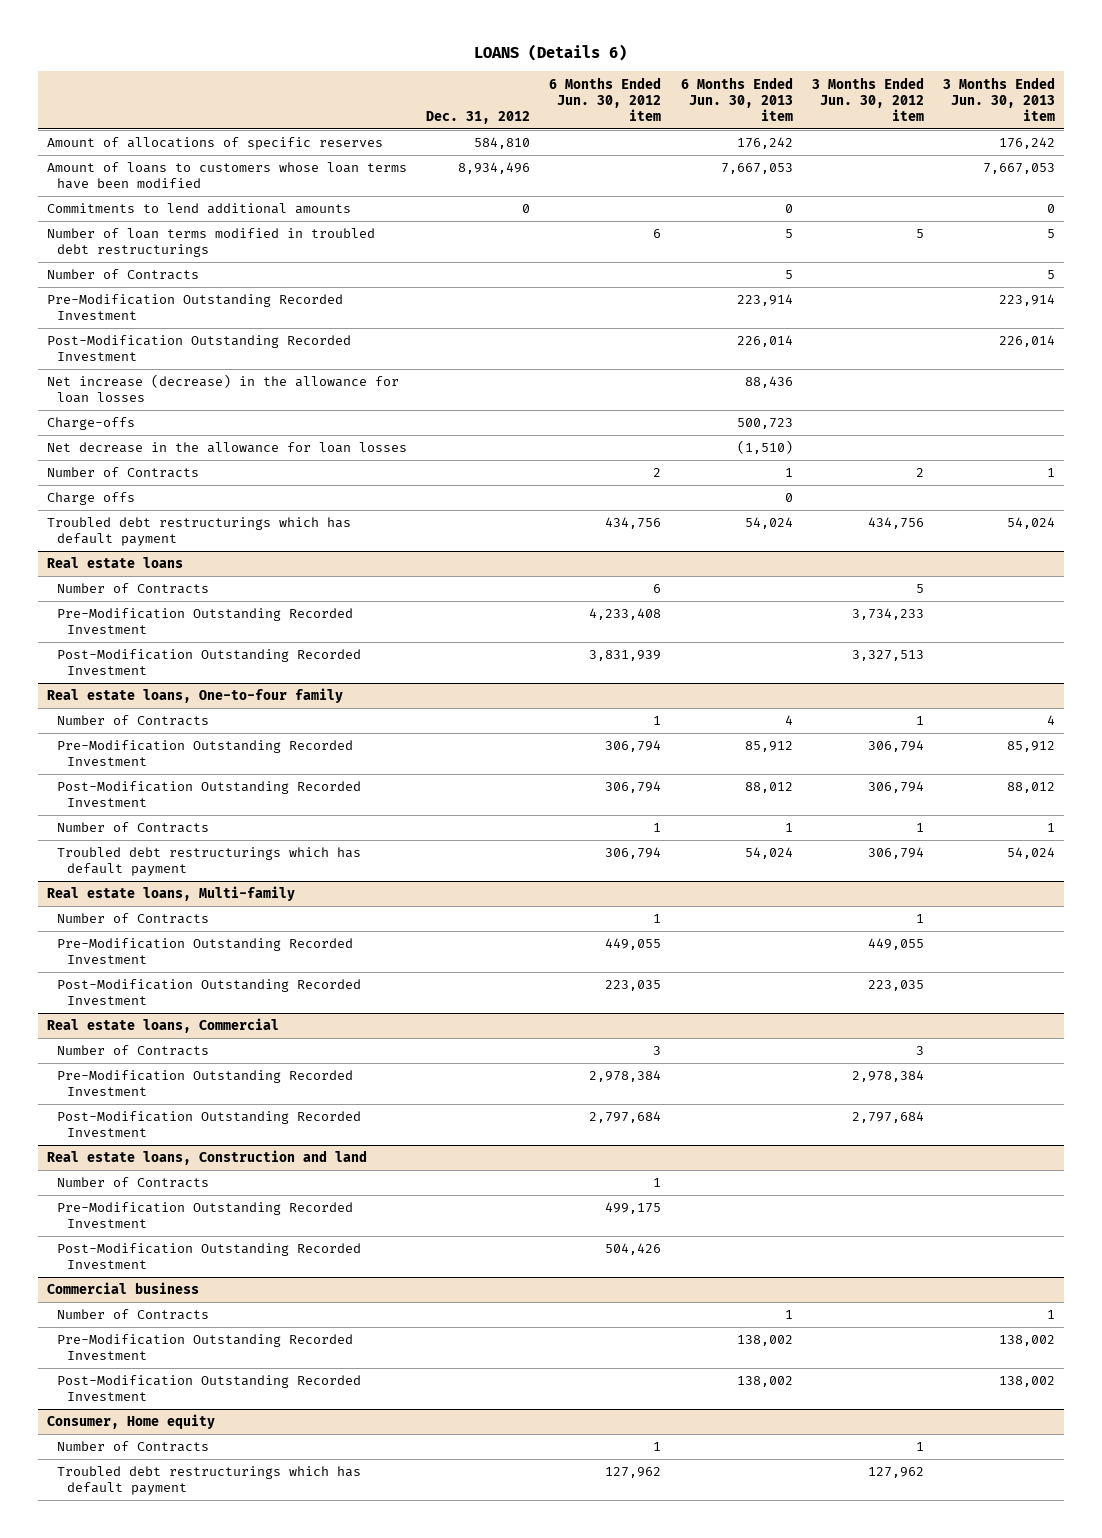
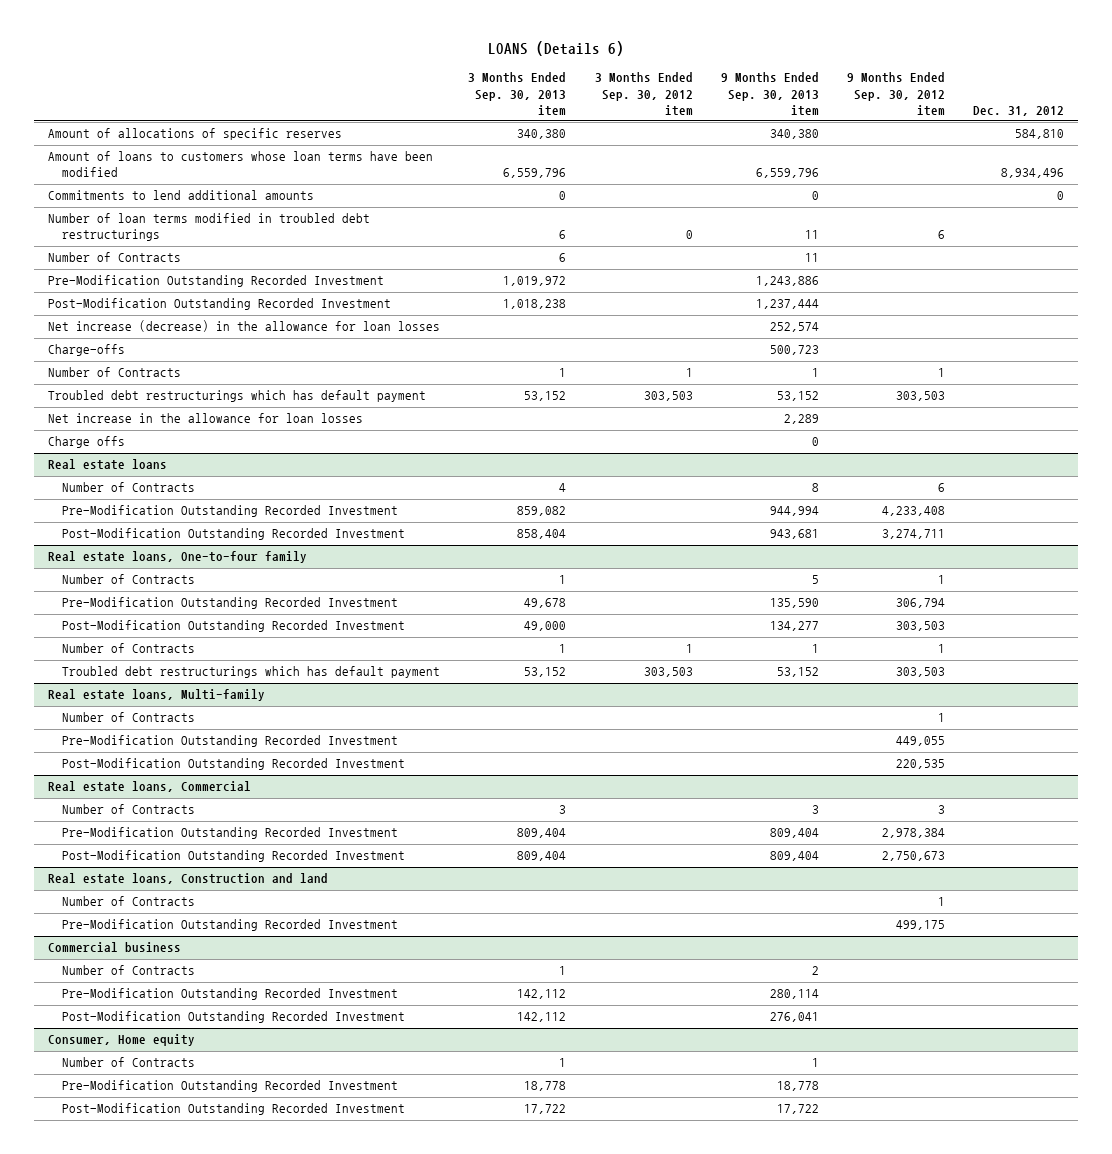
- | Dec. 31, 2012 | 6 Months Ended Jun. 30, 2012 item | 6 Months Ended Jun. 30, 2013 item | 3 Months Ended Jun. 30, 2012 item | 3 Months Ended Jun. 30, 2013 item
+ | 3 Months Ended Sep. 30, 2013 item | 3 Months Ended Sep. 30, 2012 item | 9 Months Ended Sep. 30, 2013 item | 9 Months Ended Sep. 30, 2012 item | Dec. 31, 2012
- Net decrease in the allowance for loan losses | | | (1,510) | |
+ Net increase in the allowance for loan losses | | | 2,289 | |
moved down: Charge offs | | | 0 | |
@ Real estate loans, Construction and land
- Post-Modification Outstanding Recorded Investment | | 504,426 | | |
@ Consumer, Home equity
- Troubled debt restructurings which has default payment | | 127,962 | | 127,962 |
+ Pre-Modification Outstanding Recorded Investment | 18,778 | | 18,778 | |
+ Post-Modification Outstanding Recorded Investment | 17,722 | | 17,722 | |

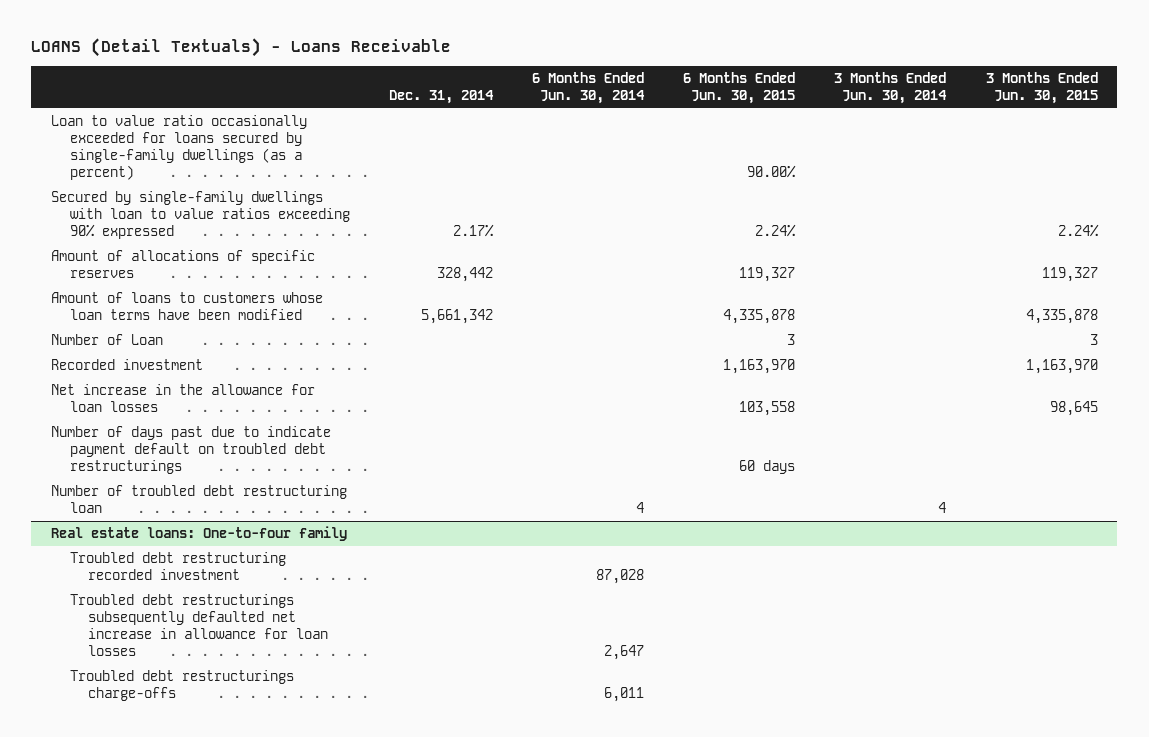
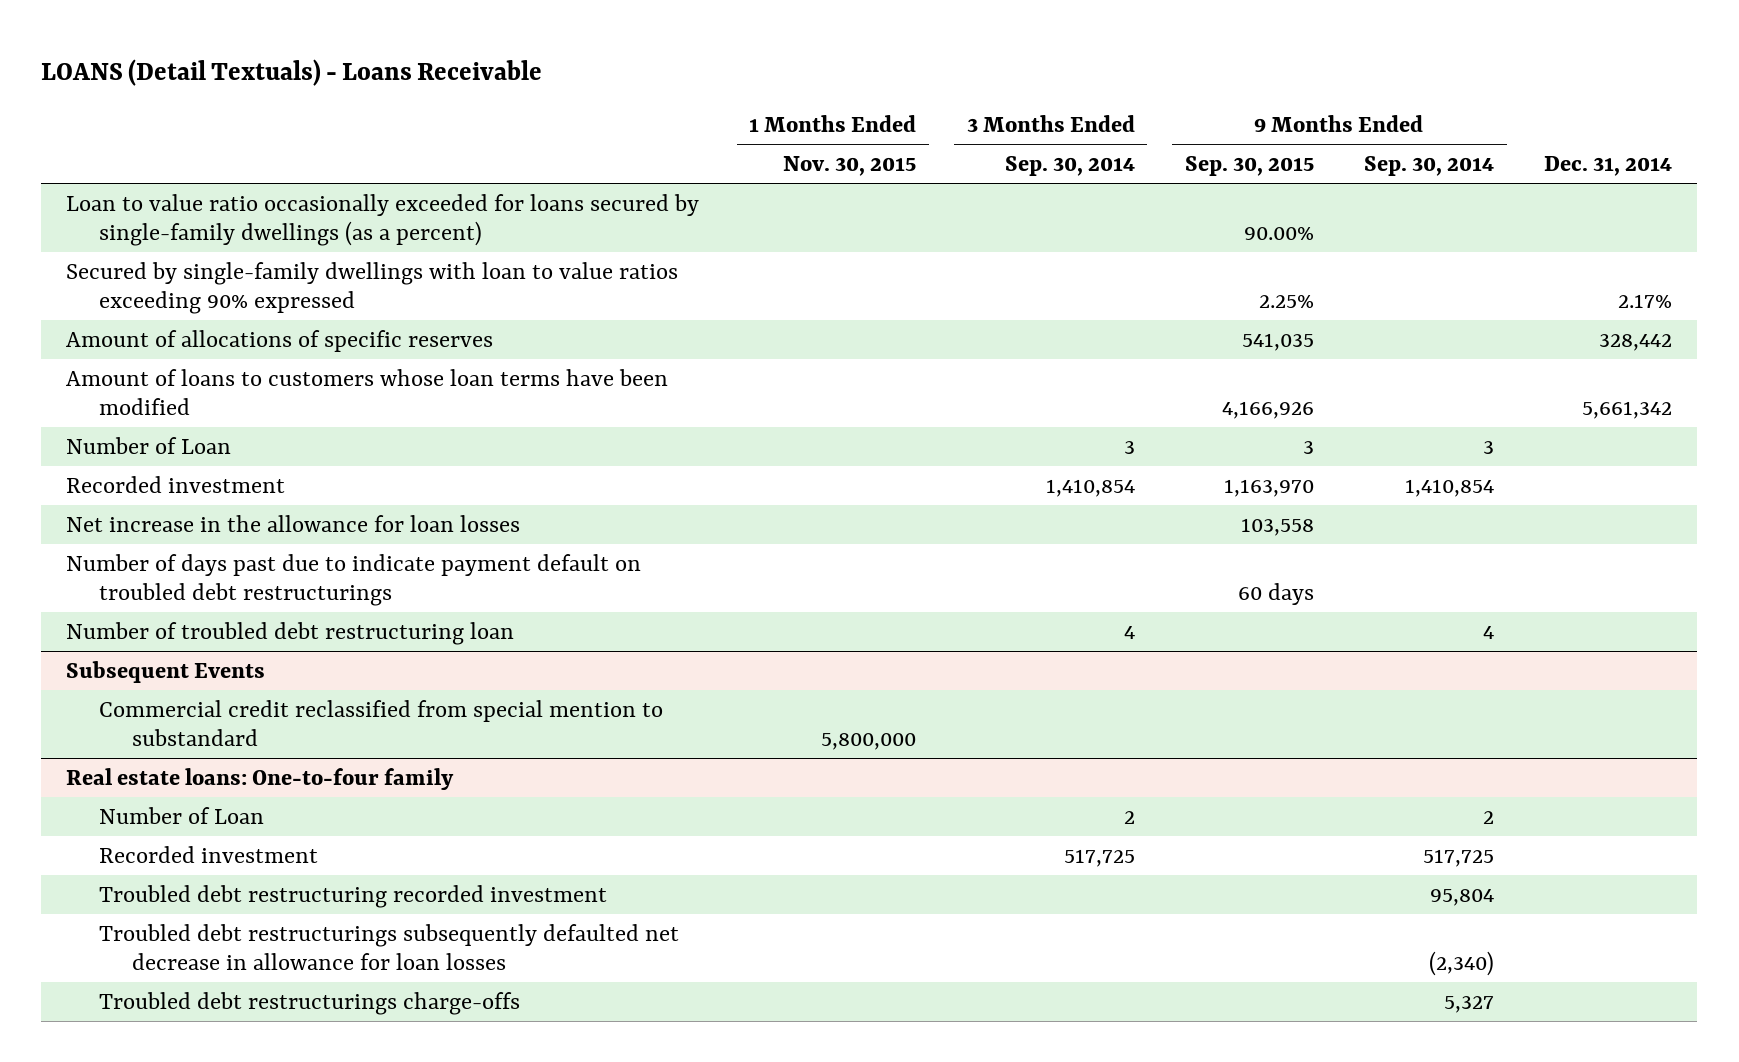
- | Dec. 31, 2014 | 6 Months Ended Jun. 30, 2014 | 6 Months Ended Jun. 30, 2015 | 3 Months Ended Jun. 30, 2014 | 3 Months Ended Jun. 30, 2015
+ | 1 Months Ended Nov. 30, 2015 | 3 Months Ended Sep. 30, 2014 | 9 Months Ended Sep. 30, 2015 | 9 Months Ended Sep. 30, 2014 | Dec. 31, 2014
+ Subsequent Events
+ Commercial credit reclassified from special mention to substandard | 5,800,000 | | | |
@ Real estate loans: One-to-four family
+ Number of Loan | | 2 | | 2 |
+ Recorded investment | | 517,725 | | 517,725 |
- Troubled debt restructurings subsequently defaulted net increase in allowance for loan losses | | 2,647 | | |
+ Troubled debt restructurings subsequently defaulted net decrease in allowance for loan losses | | | | (2,340) |

